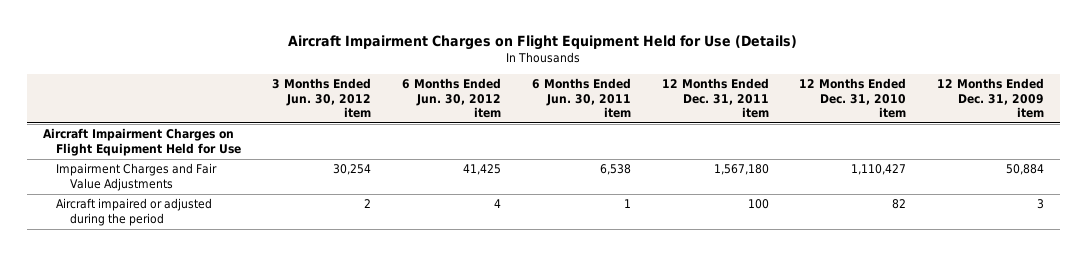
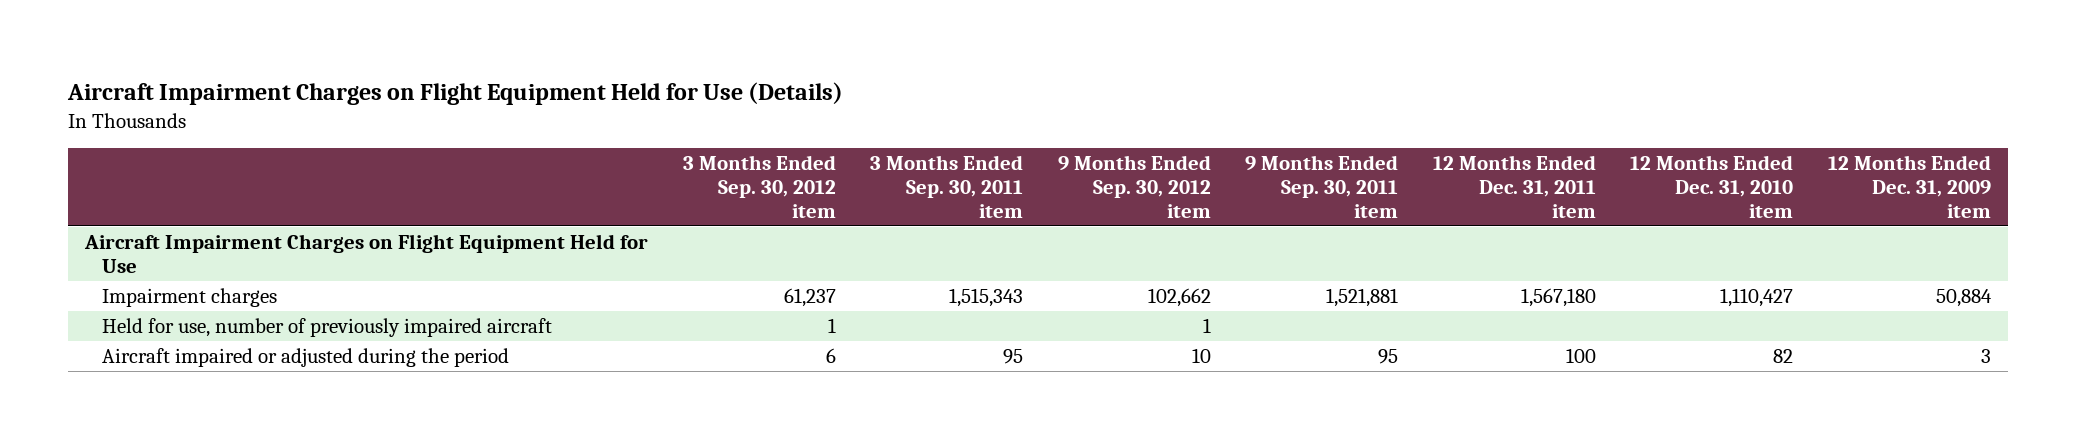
- | 3 Months Ended Jun. 30, 2012 item | 6 Months Ended Jun. 30, 2012 item | 6 Months Ended Jun. 30, 2011 item | 12 Months Ended Dec. 31, 2011 item | 12 Months Ended Dec. 31, 2010 item | 12 Months Ended Dec. 31, 2009 item
+ | 3 Months Ended Sep. 30, 2012 item | 3 Months Ended Sep. 30, 2011 item | 9 Months Ended Sep. 30, 2012 item | 9 Months Ended Sep. 30, 2011 item | 12 Months Ended Dec. 31, 2011 item | 12 Months Ended Dec. 31, 2010 item | 12 Months Ended Dec. 31, 2009 item
- Impairment Charges and Fair Value Adjustments | 30,254 | 41,425 | 6,538 | 1,567,180 | 1,110,427 | 50,884
+ Impairment charges | 61,237 | 1,515,343 | 102,662 | 1,521,881 | 1,567,180 | 1,110,427 | 50,884
+ Held for use, number of previously impaired aircraft | 1 | | 1 | | | |

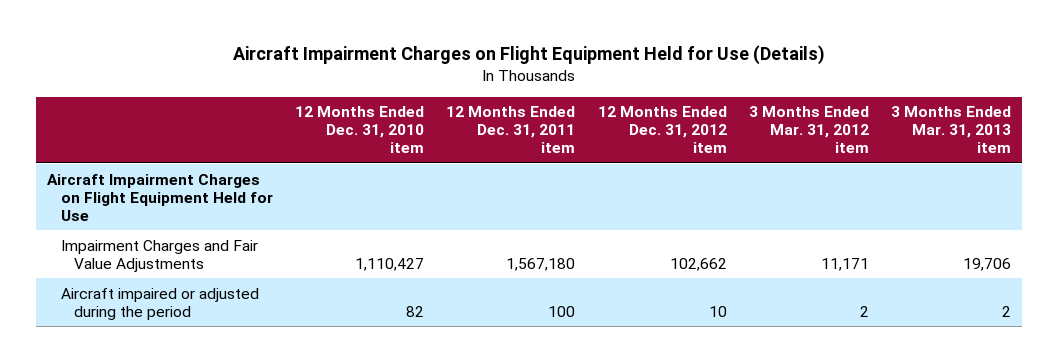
- | 3 Months Ended Sep. 30, 2012 item | 3 Months Ended Sep. 30, 2011 item | 9 Months Ended Sep. 30, 2012 item | 9 Months Ended Sep. 30, 2011 item | 12 Months Ended Dec. 31, 2011 item | 12 Months Ended Dec. 31, 2010 item | 12 Months Ended Dec. 31, 2009 item
+ | 12 Months Ended Dec. 31, 2010 item | 12 Months Ended Dec. 31, 2011 item | 12 Months Ended Dec. 31, 2012 item | 3 Months Ended Mar. 31, 2012 item | 3 Months Ended Mar. 31, 2013 item
- Impairment charges | 61,237 | 1,515,343 | 102,662 | 1,521,881 | 1,567,180 | 1,110,427 | 50,884
- Held for use, number of previously impaired aircraft | 1 | | 1 | | | |
+ Impairment Charges and Fair Value Adjustments | 1,110,427 | 1,567,180 | 102,662 | 11,171 | 19,706

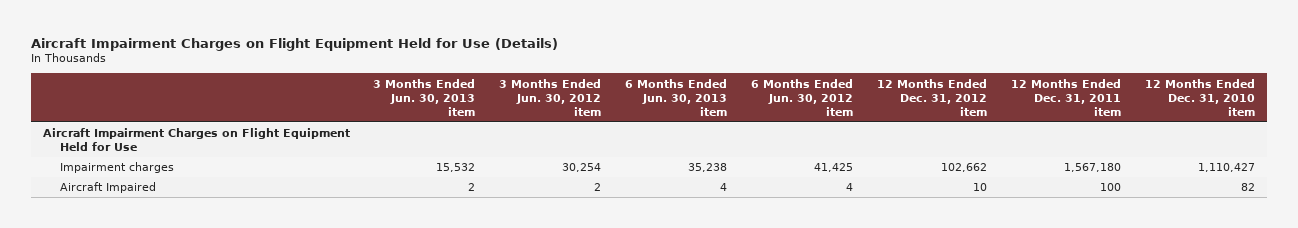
- | 12 Months Ended Dec. 31, 2010 item | 12 Months Ended Dec. 31, 2011 item | 12 Months Ended Dec. 31, 2012 item | 3 Months Ended Mar. 31, 2012 item | 3 Months Ended Mar. 31, 2013 item
+ | 3 Months Ended Jun. 30, 2013 item | 3 Months Ended Jun. 30, 2012 item | 6 Months Ended Jun. 30, 2013 item | 6 Months Ended Jun. 30, 2012 item | 12 Months Ended Dec. 31, 2012 item | 12 Months Ended Dec. 31, 2011 item | 12 Months Ended Dec. 31, 2010 item
- Impairment Charges and Fair Value Adjustments | 1,110,427 | 1,567,180 | 102,662 | 11,171 | 19,706
- Aircraft impaired or adjusted during the period | 82 | 100 | 10 | 2 | 2
+ Impairment charges | 15,532 | 30,254 | 35,238 | 41,425 | 102,662 | 1,567,180 | 1,110,427
+ Aircraft Impaired | 2 | 2 | 4 | 4 | 10 | 100 | 82

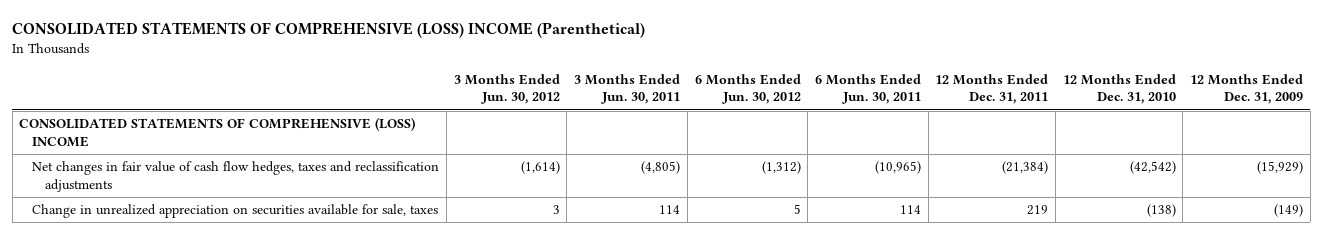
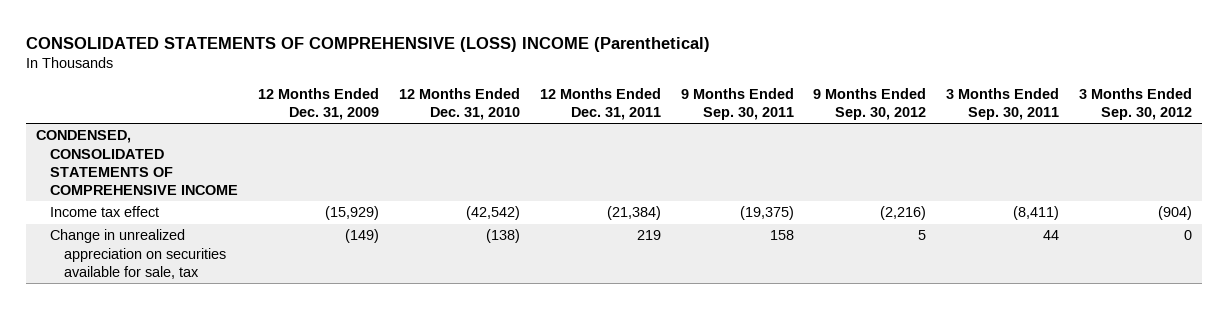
- | 3 Months Ended Jun. 30, 2012 | 3 Months Ended Jun. 30, 2011 | 6 Months Ended Jun. 30, 2012 | 6 Months Ended Jun. 30, 2011 | 12 Months Ended Dec. 31, 2011 | 12 Months Ended Dec. 31, 2010 | 12 Months Ended Dec. 31, 2009
+ | 12 Months Ended Dec. 31, 2009 | 12 Months Ended Dec. 31, 2010 | 12 Months Ended Dec. 31, 2011 | 9 Months Ended Sep. 30, 2011 | 9 Months Ended Sep. 30, 2012 | 3 Months Ended Sep. 30, 2011 | 3 Months Ended Sep. 30, 2012
- CONSOLIDATED STATEMENTS OF COMPREHENSIVE (LOSS) INCOME
- Net changes in fair value of cash flow hedges, taxes and reclassification adjustments | (1,614) | (4,805) | (1,312) | (10,965) | (21,384) | (42,542) | (15,929)
- Change in unrealized appreciation on securities available for sale, taxes | 3 | 114 | 5 | 114 | 219 | (138) | (149)
+ CONDENSED, CONSOLIDATED STATEMENTS OF COMPREHENSIVE INCOME
+ Income tax effect | (15,929) | (42,542) | (21,384) | (19,375) | (2,216) | (8,411) | (904)
+ Change in unrealized appreciation on securities available for sale, tax | (149) | (138) | 219 | 158 | 5 | 44 | 0

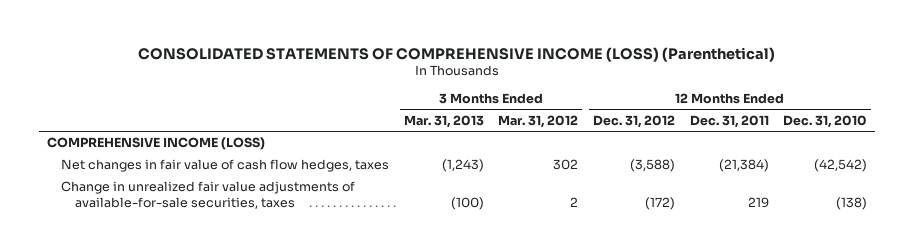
- CONSOLIDATED STATEMENTS OF COMPREHENSIVE (LOSS) INCOME (Parenthetical)
+ CONSOLIDATED STATEMENTS OF COMPREHENSIVE INCOME (LOSS) (Parenthetical)
- | 12 Months Ended Dec. 31, 2009 | 12 Months Ended Dec. 31, 2010 | 12 Months Ended Dec. 31, 2011 | 9 Months Ended Sep. 30, 2011 | 9 Months Ended Sep. 30, 2012 | 3 Months Ended Sep. 30, 2011 | 3 Months Ended Sep. 30, 2012
+ | 3 Months Ended Mar. 31, 2013 | 3 Months Ended Mar. 31, 2012 | 12 Months Ended Dec. 31, 2012 | 12 Months Ended Dec. 31, 2011 | 12 Months Ended Dec. 31, 2010
- CONDENSED, CONSOLIDATED STATEMENTS OF COMPREHENSIVE INCOME
- Income tax effect | (15,929) | (42,542) | (21,384) | (19,375) | (2,216) | (8,411) | (904)
- Change in unrealized appreciation on securities available for sale, tax | (149) | (138) | 219 | 158 | 5 | 44 | 0
+ COMPREHENSIVE INCOME (LOSS)
+ Net changes in fair value of cash flow hedges, taxes | (1,243) | 302 | (3,588) | (21,384) | (42,542)
+ Change in unrealized fair value adjustments of available-for-sale securities, taxes | (100) | 2 | (172) | 219 | (138)

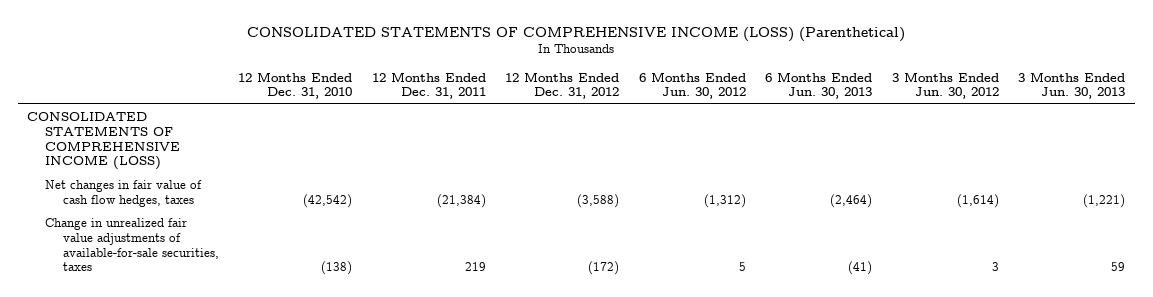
- | 3 Months Ended Mar. 31, 2013 | 3 Months Ended Mar. 31, 2012 | 12 Months Ended Dec. 31, 2012 | 12 Months Ended Dec. 31, 2011 | 12 Months Ended Dec. 31, 2010
+ | 12 Months Ended Dec. 31, 2010 | 12 Months Ended Dec. 31, 2011 | 12 Months Ended Dec. 31, 2012 | 6 Months Ended Jun. 30, 2012 | 6 Months Ended Jun. 30, 2013 | 3 Months Ended Jun. 30, 2012 | 3 Months Ended Jun. 30, 2013
- COMPREHENSIVE INCOME (LOSS)
+ CONSOLIDATED STATEMENTS OF COMPREHENSIVE INCOME (LOSS)

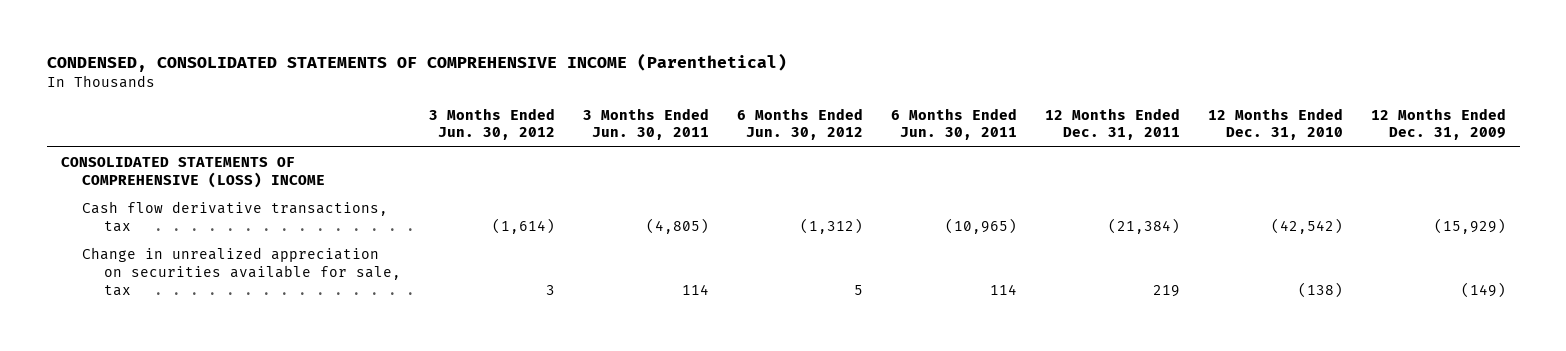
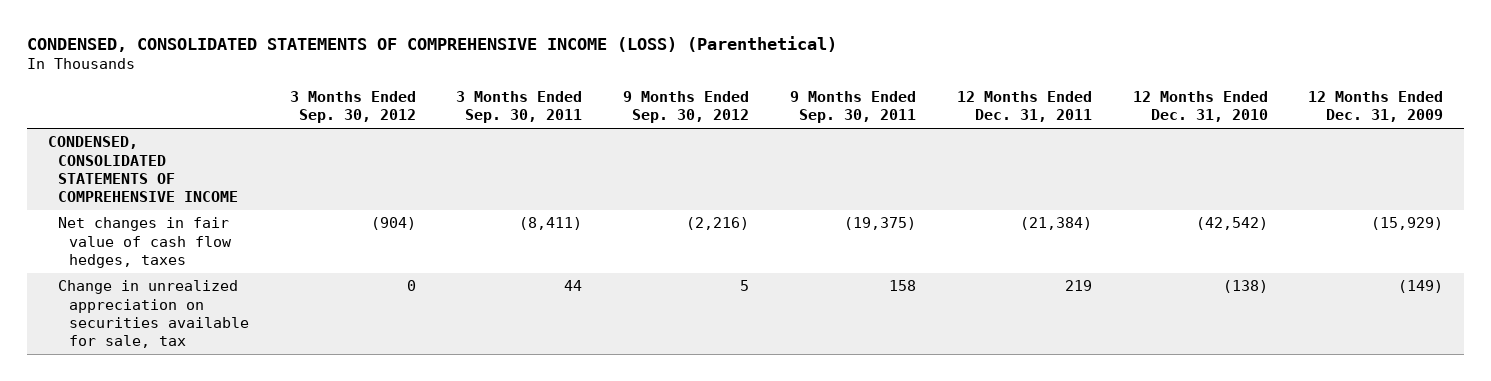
- CONDENSED, CONSOLIDATED STATEMENTS OF COMPREHENSIVE INCOME (Parenthetical)
+ CONDENSED, CONSOLIDATED STATEMENTS OF COMPREHENSIVE INCOME (LOSS) (Parenthetical)
- | 3 Months Ended Jun. 30, 2012 | 3 Months Ended Jun. 30, 2011 | 6 Months Ended Jun. 30, 2012 | 6 Months Ended Jun. 30, 2011 | 12 Months Ended Dec. 31, 2011 | 12 Months Ended Dec. 31, 2010 | 12 Months Ended Dec. 31, 2009
+ | 3 Months Ended Sep. 30, 2012 | 3 Months Ended Sep. 30, 2011 | 9 Months Ended Sep. 30, 2012 | 9 Months Ended Sep. 30, 2011 | 12 Months Ended Dec. 31, 2011 | 12 Months Ended Dec. 31, 2010 | 12 Months Ended Dec. 31, 2009
- CONSOLIDATED STATEMENTS OF COMPREHENSIVE (LOSS) INCOME
- Cash flow derivative transactions, tax | (1,614) | (4,805) | (1,312) | (10,965) | (21,384) | (42,542) | (15,929)
+ CONDENSED, CONSOLIDATED STATEMENTS OF COMPREHENSIVE INCOME
+ Net changes in fair value of cash flow hedges, taxes | (904) | (8,411) | (2,216) | (19,375) | (21,384) | (42,542) | (15,929)

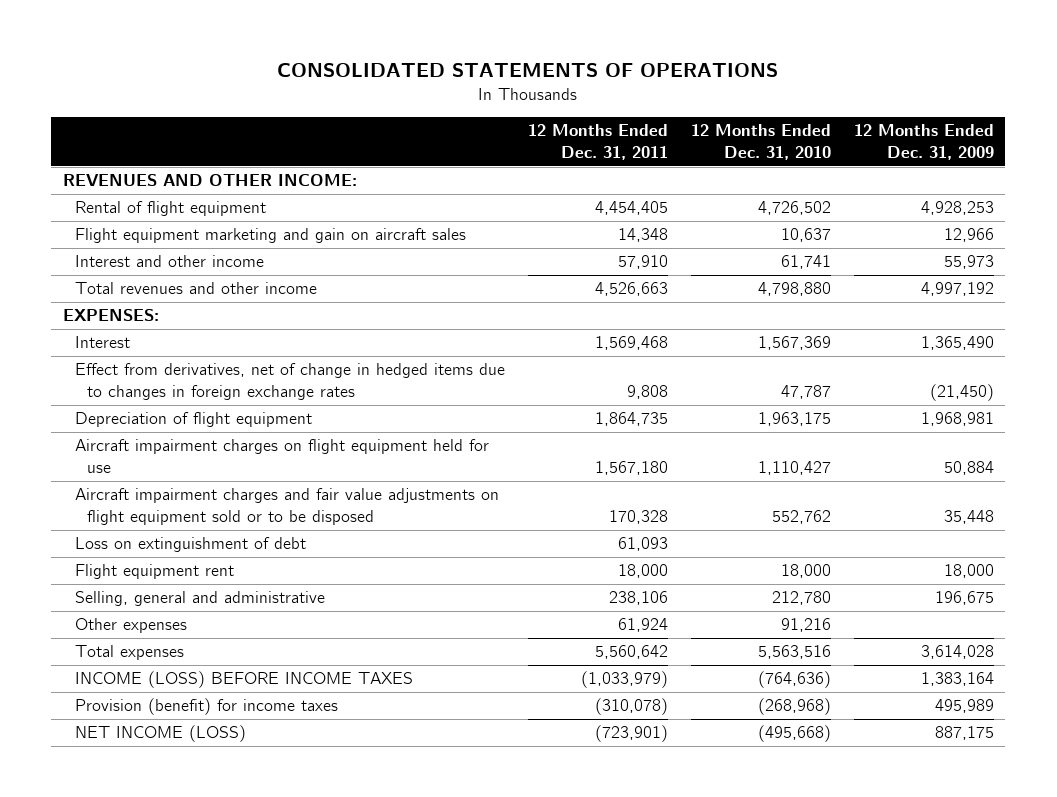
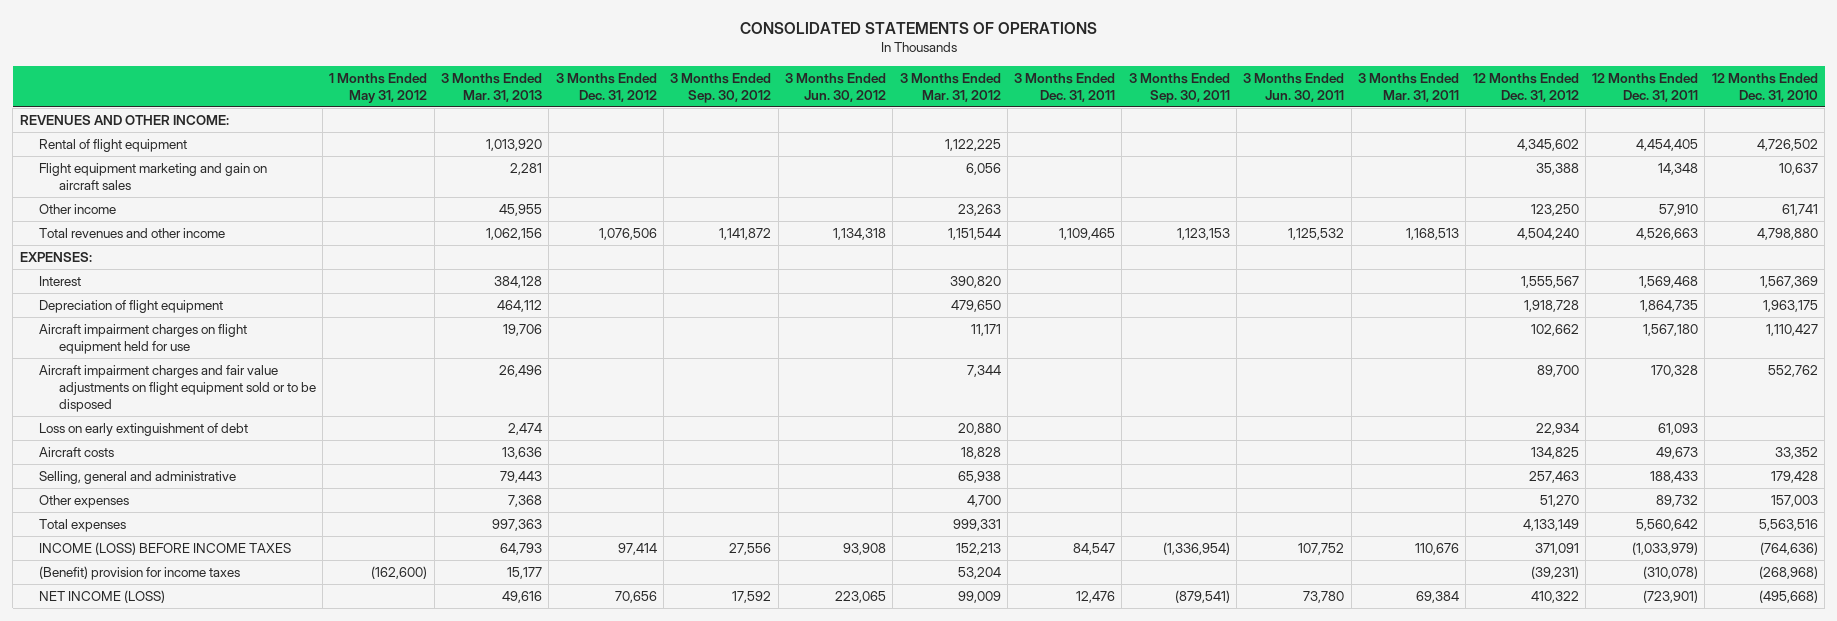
- | 12 Months Ended Dec. 31, 2011 | 12 Months Ended Dec. 31, 2010 | 12 Months Ended Dec. 31, 2009
+ | 1 Months Ended May 31, 2012 | 3 Months Ended Mar. 31, 2013 | 3 Months Ended Dec. 31, 2012 | 3 Months Ended Sep. 30, 2012 | 3 Months Ended Jun. 30, 2012 | 3 Months Ended Mar. 31, 2012 | 3 Months Ended Dec. 31, 2011 | 3 Months Ended Sep. 30, 2011 | 3 Months Ended Jun. 30, 2011 | 3 Months Ended Mar. 31, 2011 | 12 Months Ended Dec. 31, 2012 | 12 Months Ended Dec. 31, 2011 | 12 Months Ended Dec. 31, 2010
- Interest and other income | 57,910 | 61,741 | 55,973
+ Other income | | 45,955 | | | | 23,263 | | | | | 123,250 | 57,910 | 61,741
- Effect from derivatives, net of change in hedged items due to changes in foreign exchange rates | 9,808 | 47,787 | (21,450)
- Loss on extinguishment of debt | 61,093 | |
- Flight equipment rent | 18,000 | 18,000 | 18,000
- Selling, general and administrative | 238,106 | 212,780 | 196,675
- Other expenses | 61,924 | 91,216 |
+ Loss on early extinguishment of debt | | 2,474 | | | | 20,880 | | | | | 22,934 | 61,093 |
+ Aircraft costs | | 13,636 | | | | 18,828 | | | | | 134,825 | 49,673 | 33,352
+ Selling, general and administrative | | 79,443 | | | | 65,938 | | | | | 257,463 | 188,433 | 179,428
+ Other expenses | | 7,368 | | | | 4,700 | | | | | 51,270 | 89,732 | 157,003
- Provision (benefit) for income taxes | (310,078) | (268,968) | 495,989
+ (Benefit) provision for income taxes | (162,600) | 15,177 | | | | 53,204 | | | | | (39,231) | (310,078) | (268,968)

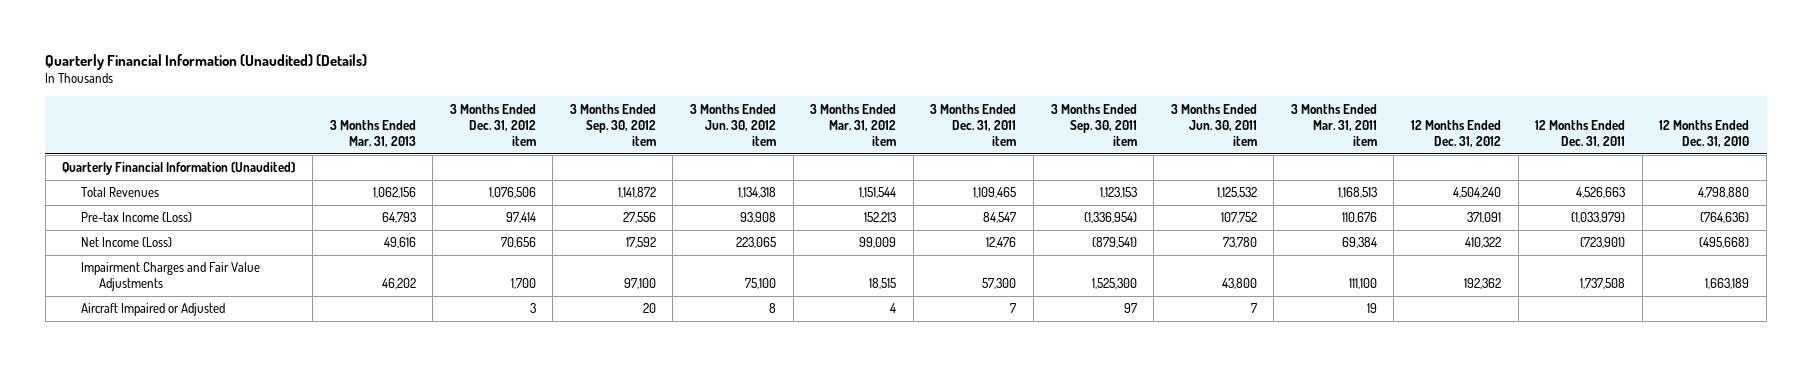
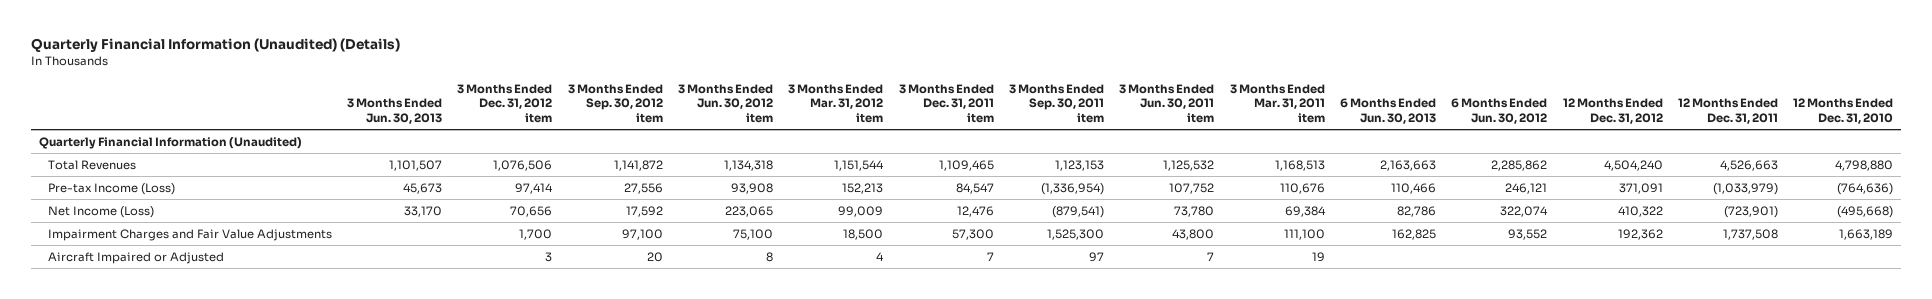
- | 3 Months Ended Mar. 31, 2013 | 3 Months Ended Dec. 31, 2012 item | 3 Months Ended Sep. 30, 2012 item | 3 Months Ended Jun. 30, 2012 item | 3 Months Ended Mar. 31, 2012 item | 3 Months Ended Dec. 31, 2011 item | 3 Months Ended Sep. 30, 2011 item | 3 Months Ended Jun. 30, 2011 item | 3 Months Ended Mar. 31, 2011 item | 12 Months Ended Dec. 31, 2012 | 12 Months Ended Dec. 31, 2011 | 12 Months Ended Dec. 31, 2010
+ | 3 Months Ended Jun. 30, 2013 | 3 Months Ended Dec. 31, 2012 item | 3 Months Ended Sep. 30, 2012 item | 3 Months Ended Jun. 30, 2012 item | 3 Months Ended Mar. 31, 2012 item | 3 Months Ended Dec. 31, 2011 item | 3 Months Ended Sep. 30, 2011 item | 3 Months Ended Jun. 30, 2011 item | 3 Months Ended Mar. 31, 2011 item | 6 Months Ended Jun. 30, 2013 | 6 Months Ended Jun. 30, 2012 | 12 Months Ended Dec. 31, 2012 | 12 Months Ended Dec. 31, 2011 | 12 Months Ended Dec. 31, 2010
- Impairment Charges and Fair Value Adjustments | 46,202 | 1,700 | 97,100 | 75,100 | 18,515 | 57,300 | 1,525,300 | 43,800 | 111,100 | 192,362 | 1,737,508 | 1,663,189
+ Impairment Charges and Fair Value Adjustments | | 1,700 | 97,100 | 75,100 | 18,500 | 57,300 | 1,525,300 | 43,800 | 111,100 | 162,825 | 93,552 | 192,362 | 1,737,508 | 1,663,189

